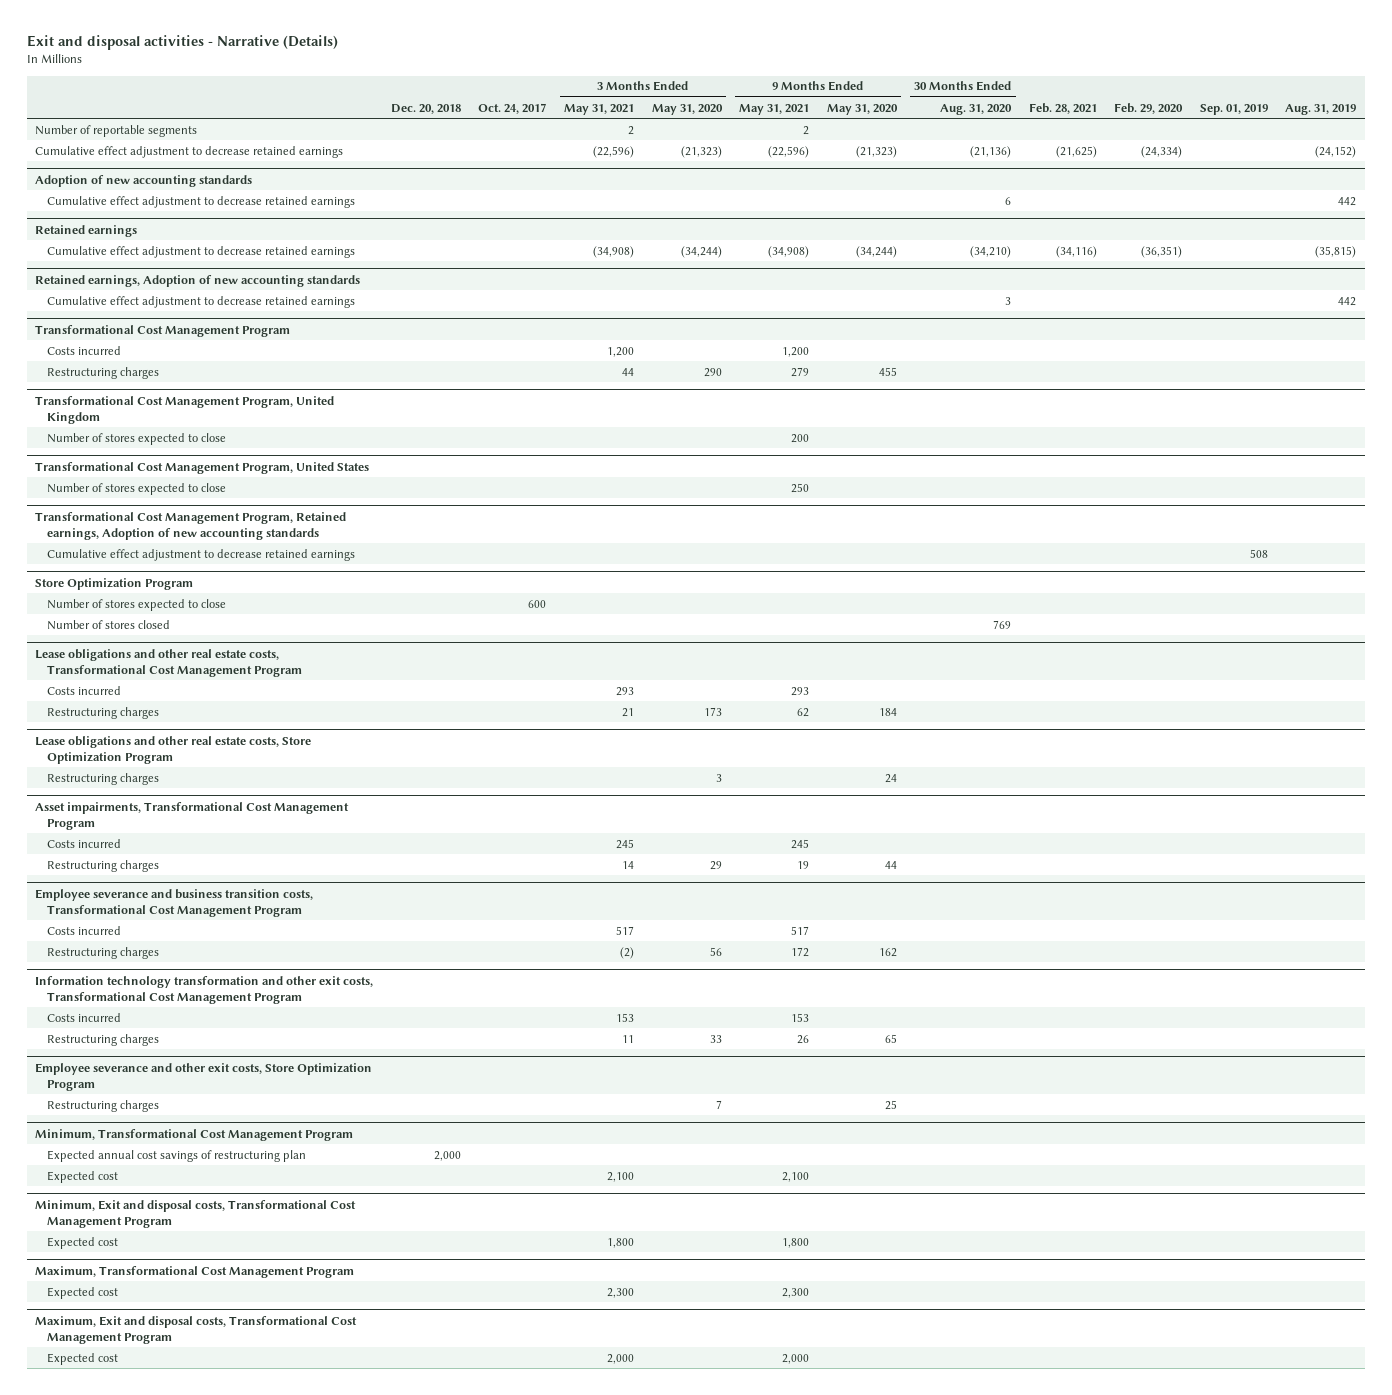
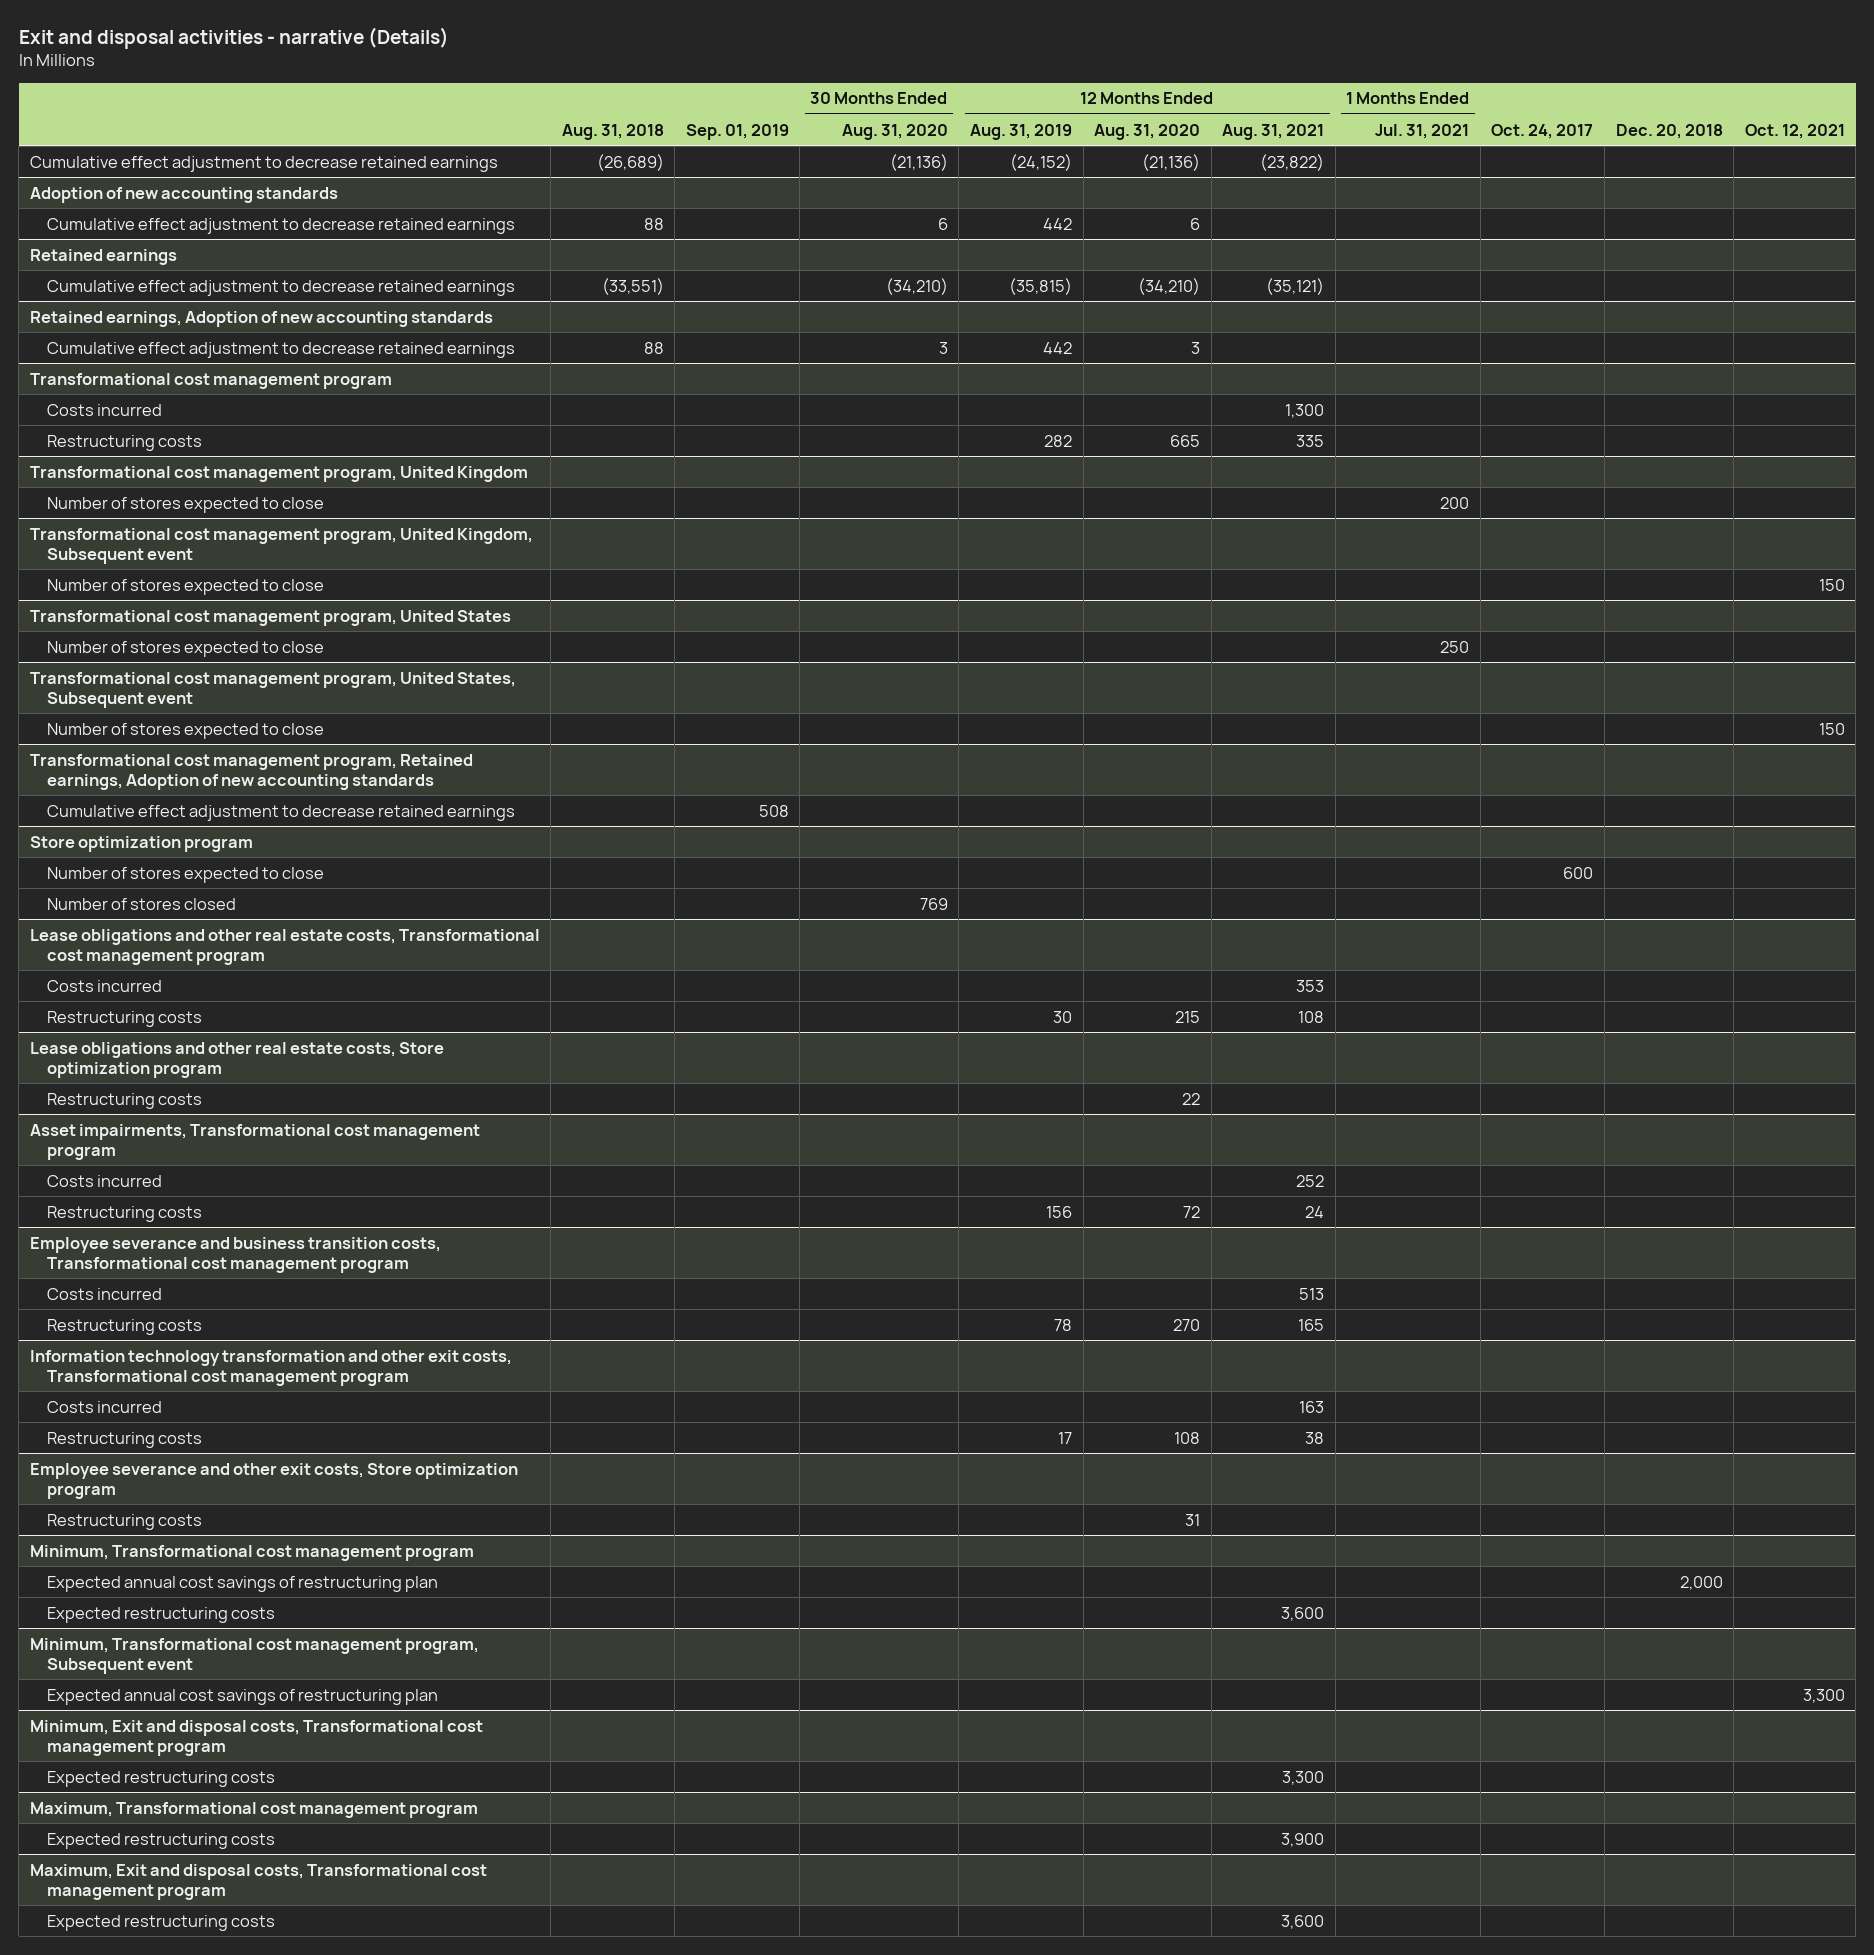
- Exit and disposal activities - Narrative (Details)
+ Exit and disposal activities - narrative (Details)
- | Dec. 20, 2018 | Oct. 24, 2017 | 3 Months Ended May 31, 2021 | 3 Months Ended May 31, 2020 | 9 Months Ended May 31, 2021 | 9 Months Ended May 31, 2020 | 30 Months Ended Aug. 31, 2020 | Feb. 28, 2021 | Feb. 29, 2020 | Sep. 01, 2019 | Aug. 31, 2019
+ | Aug. 31, 2018 | Sep. 01, 2019 | 30 Months Ended Aug. 31, 2020 | 12 Months Ended Aug. 31, 2019 | 12 Months Ended Aug. 31, 2020 | 12 Months Ended Aug. 31, 2021 | 1 Months Ended Jul. 31, 2021 | Oct. 24, 2017 | Dec. 20, 2018 | Oct. 12, 2021
- Number of reportable segments | | | 2 | | 2 | | | | | |
- Transformational Cost Management Program
+ Transformational cost management program
- Restructuring charges | | | 44 | 290 | 279 | 455 | | | | |
- Transformational Cost Management Program, United Kingdom
+ Restructuring costs | | | | 282 | 665 | 335 | | | |
+ Transformational cost management program, United Kingdom
- Transformational Cost Management Program, United States
+ Transformational cost management program, United Kingdom, Subsequent event
+ Number of stores expected to close | | | | | | | | | | 150
+ Transformational cost management program, United States
- Transformational Cost Management Program, Retained earnings, Adoption of new accounting standards
+ Transformational cost management program, United States, Subsequent event
+ Number of stores expected to close | | | | | | | | | | 150
+ Transformational cost management program, Retained earnings, Adoption of new accounting standards
- Store Optimization Program
+ Store optimization program
- Lease obligations and other real estate costs, Transformational Cost Management Program
+ Lease obligations and other real estate costs, Transformational cost management program
- Restructuring charges | | | 21 | 173 | 62 | 184 | | | | |
- Lease obligations and other real estate costs, Store Optimization Program
- Restructuring charges | | | | 3 | | 24 | | | | |
- Asset impairments, Transformational Cost Management Program
+ Restructuring costs | | | | 30 | 215 | 108 | | | |
+ Lease obligations and other real estate costs, Store optimization program
+ Restructuring costs | | | | | 22 | | | | |
+ Asset impairments, Transformational cost management program
- Restructuring charges | | | 14 | 29 | 19 | 44 | | | | |
- Employee severance and business transition costs, Transformational Cost Management Program
+ Restructuring costs | | | | 156 | 72 | 24 | | | |
+ Employee severance and business transition costs, Transformational cost management program
- Restructuring charges | | | (2) | 56 | 172 | 162 | | | | |
- Information technology transformation and other exit costs, Transformational Cost Management Program
+ Restructuring costs | | | | 78 | 270 | 165 | | | |
+ Information technology transformation and other exit costs, Transformational cost management program
- Restructuring charges | | | 11 | 33 | 26 | 65 | | | | |
- Employee severance and other exit costs, Store Optimization Program
- Restructuring charges | | | | 7 | | 25 | | | | |
- Minimum, Transformational Cost Management Program
+ Restructuring costs | | | | 17 | 108 | 38 | | | |
+ Employee severance and other exit costs, Store optimization program
+ Restructuring costs | | | | | 31 | | | | |
+ Minimum, Transformational cost management program
- Expected cost | | | 2,100 | | 2,100 | | | | | |
- Minimum, Exit and disposal costs, Transformational Cost Management Program
- Expected cost | | | 1,800 | | 1,800 | | | | | |
- Maximum, Transformational Cost Management Program
- Expected cost | | | 2,300 | | 2,300 | | | | | |
- Maximum, Exit and disposal costs, Transformational Cost Management Program
- Expected cost | | | 2,000 | | 2,000 | | | | | |
+ Expected restructuring costs | | | | | | 3,600 | | | |
+ Minimum, Transformational cost management program, Subsequent event
+ Expected annual cost savings of restructuring plan | | | | | | | | | | 3,300
+ Minimum, Exit and disposal costs, Transformational cost management program
+ Expected restructuring costs | | | | | | 3,300 | | | |
+ Maximum, Transformational cost management program
+ Expected restructuring costs | | | | | | 3,900 | | | |
+ Maximum, Exit and disposal costs, Transformational cost management program
+ Expected restructuring costs | | | | | | 3,600 | | | |

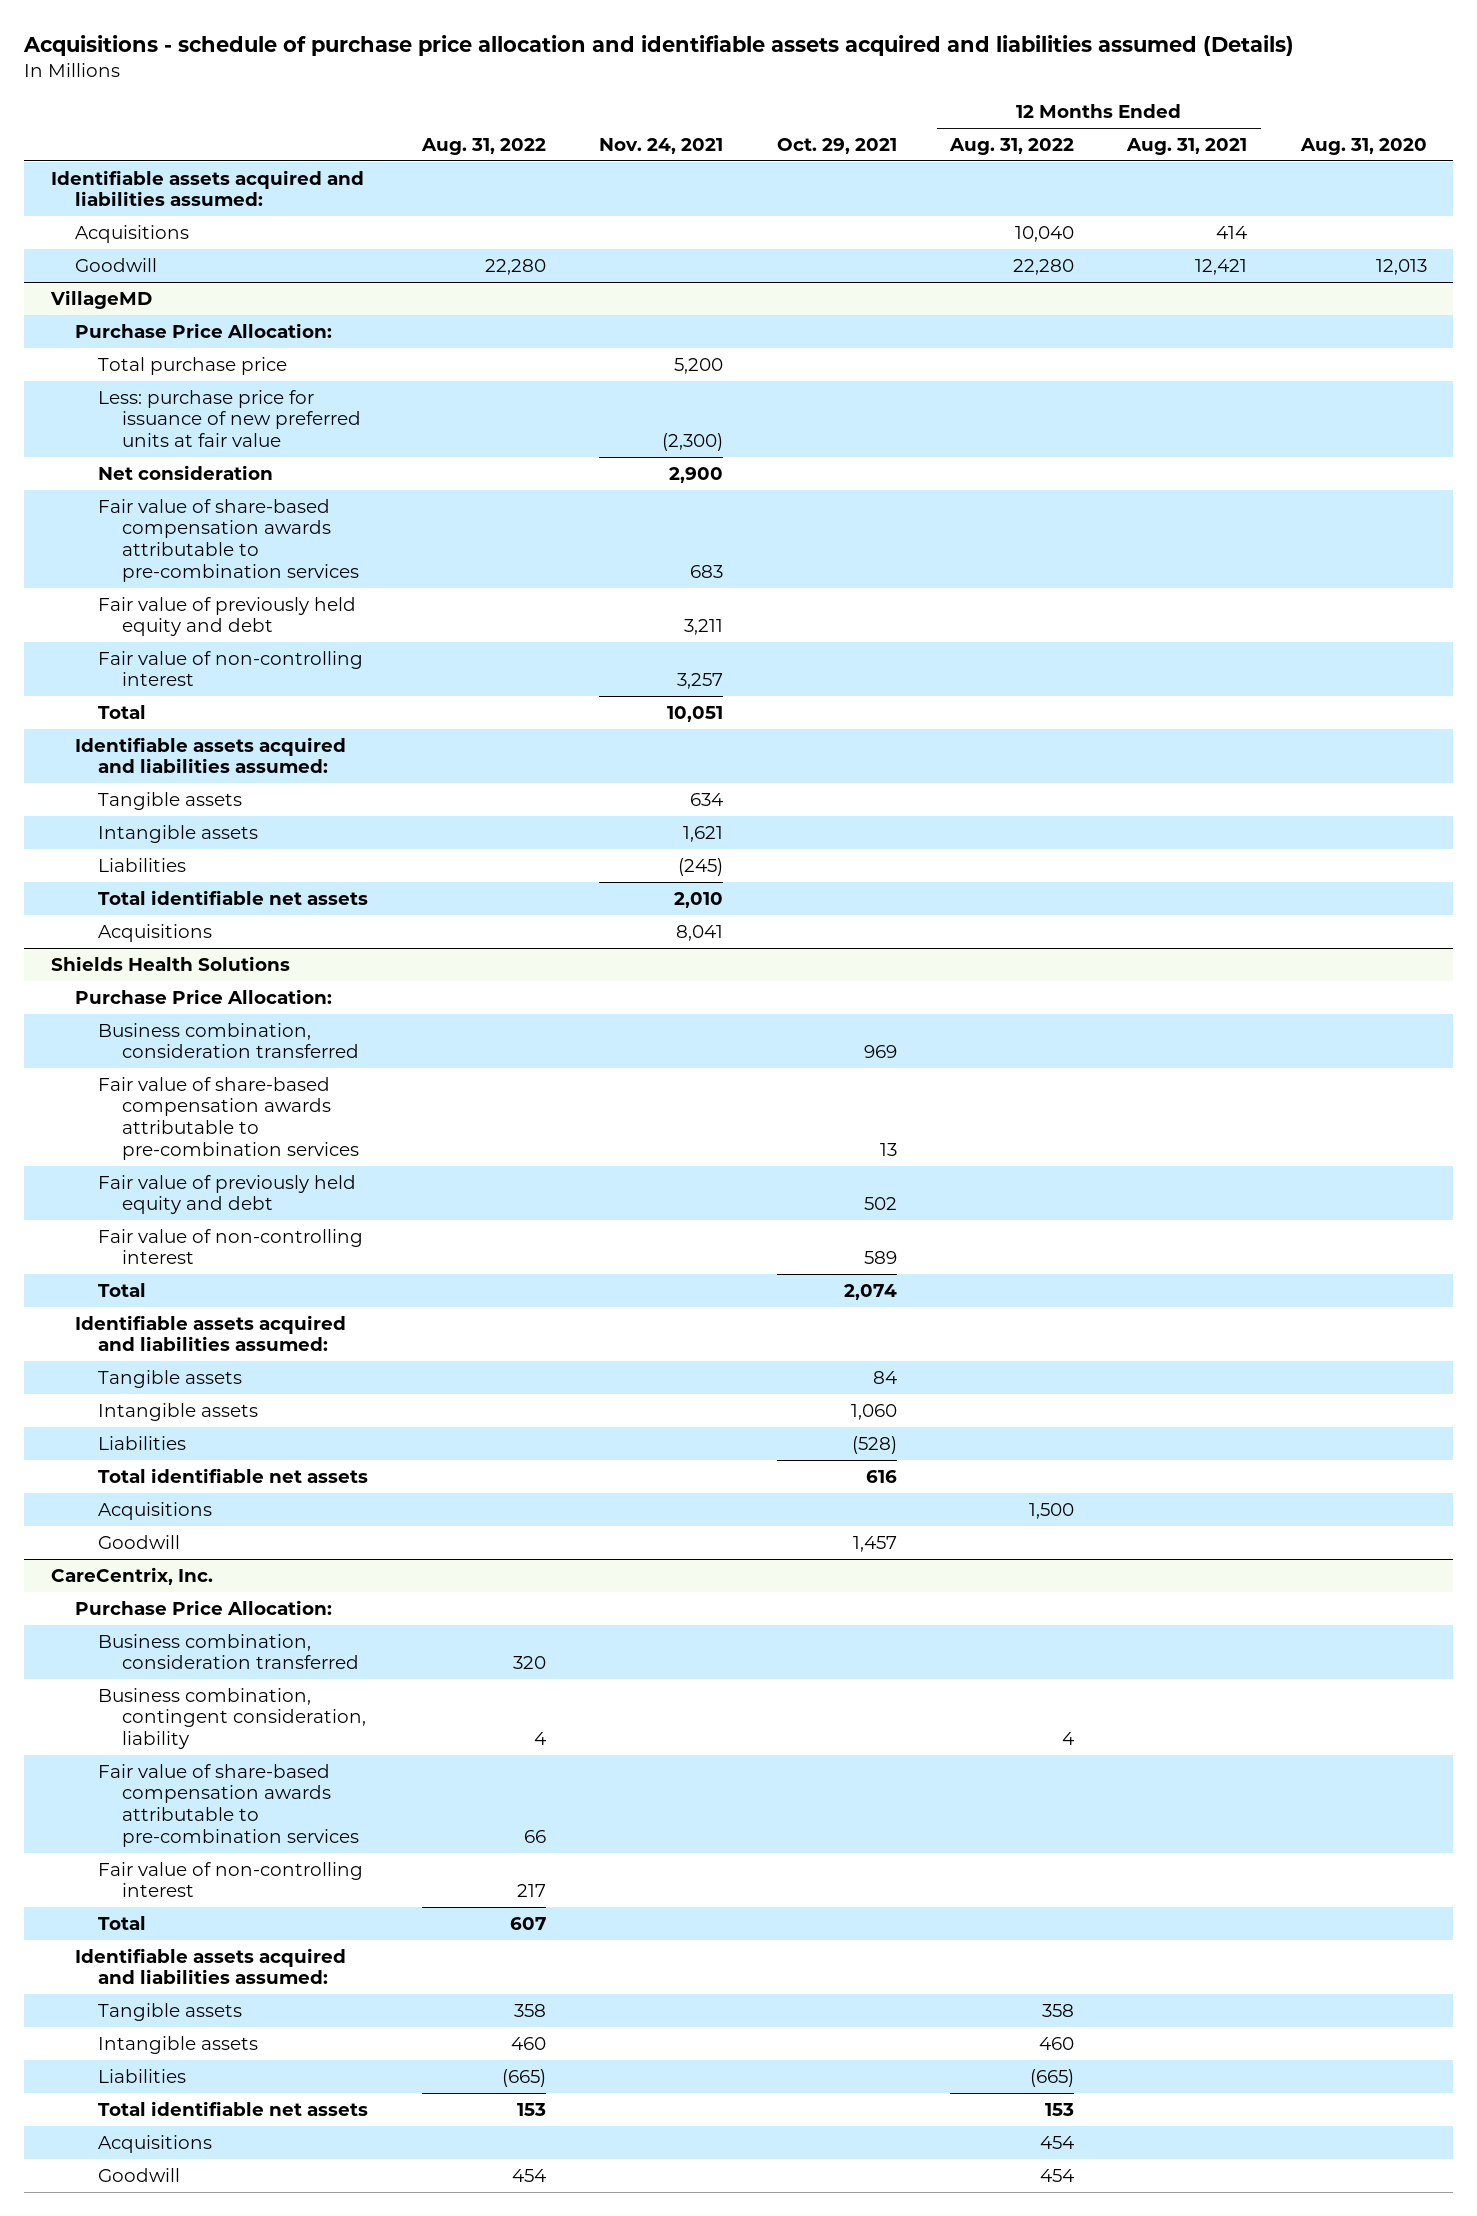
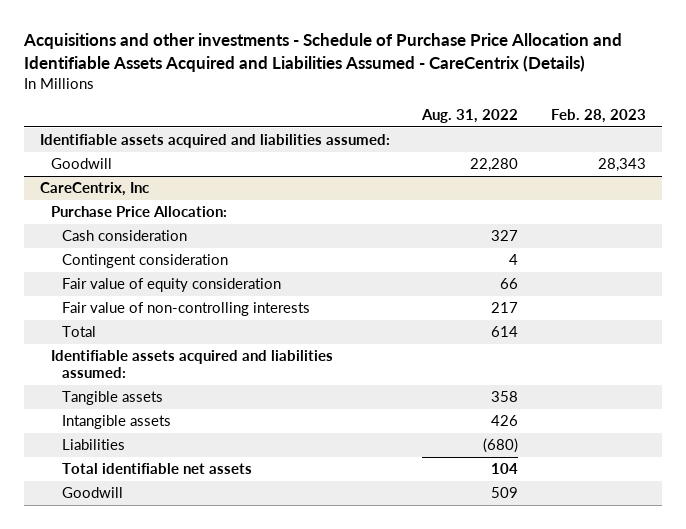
- Acquisitions - schedule of purchase price allocation and identifiable assets acquired and liabilities assumed (Details)
+ Acquisitions and other investments - Schedule of Purchase Price Allocation and Identifiable Assets Acquired and Liabilities Assumed - CareCentrix (Details)
- | Aug. 31, 2022 | Nov. 24, 2021 | Oct. 29, 2021 | 12 Months Ended Aug. 31, 2022 | 12 Months Ended Aug. 31, 2021 | Aug. 31, 2020
+ | Aug. 31, 2022 | Feb. 28, 2023
- Acquisitions | | | | 10,040 | 414 |
- VillageMD
- Purchase Price Allocation:
- Total purchase price | | 5,200 | | | |
- Less: purchase price for issuance of new preferred units at fair value | | (2,300) | | | |
- Net consideration | | 2,900 | | | |
- Fair value of share-based compensation awards attributable to pre-combination services | | 683 | | | |
- Fair value of previously held equity and debt | | 3,211 | | | |
- Fair value of non-controlling interest | | 3,257 | | | |
- Total | | 10,051 | | | |
- Identifiable assets acquired and liabilities assumed:
- Tangible assets | | 634 | | | |
- Intangible assets | | 1,621 | | | |
- Liabilities | | (245) | | | |
- Total identifiable net assets | | 2,010 | | | |
- Acquisitions | | 8,041 | | | |
- Shields Health Solutions
- Purchase Price Allocation:
- Business combination, consideration transferred | | | 969 | | |
- Fair value of share-based compensation awards attributable to pre-combination services | | | 13 | | |
- Fair value of previously held equity and debt | | | 502 | | |
- Fair value of non-controlling interest | | | 589 | | |
- Total | | | 2,074 | | |
- Identifiable assets acquired and liabilities assumed:
- Tangible assets | | | 84 | | |
- Intangible assets | | | 1,060 | | |
- Liabilities | | | (528) | | |
- Total identifiable net assets | | | 616 | | |
- Acquisitions | | | | 1,500 | |
- Goodwill | | | 1,457 | | |
- CareCentrix, Inc.
+ CareCentrix, Inc
- Business combination, consideration transferred | 320 | | | | |
- Business combination, contingent consideration, liability | 4 | | | 4 | |
- Fair value of share-based compensation awards attributable to pre-combination services | 66 | | | | |
- Fair value of non-controlling interest | 217 | | | | |
- Total | 607 | | | | |
+ Cash consideration | 327 |
+ Contingent consideration | 4 |
+ Fair value of equity consideration | 66 |
+ Fair value of non-controlling interests | 217 |
+ Total | 614 |
- Intangible assets | 460 | | | 460 | |
- Liabilities | (665) | | | (665) | |
- Total identifiable net assets | 153 | | | 153 | |
- Acquisitions | | | | 454 | |
- Goodwill | 454 | | | 454 | |
+ Intangible assets | 426 |
+ Liabilities | (680) |
+ Total identifiable net assets | 104 |
+ Goodwill | 509 |

